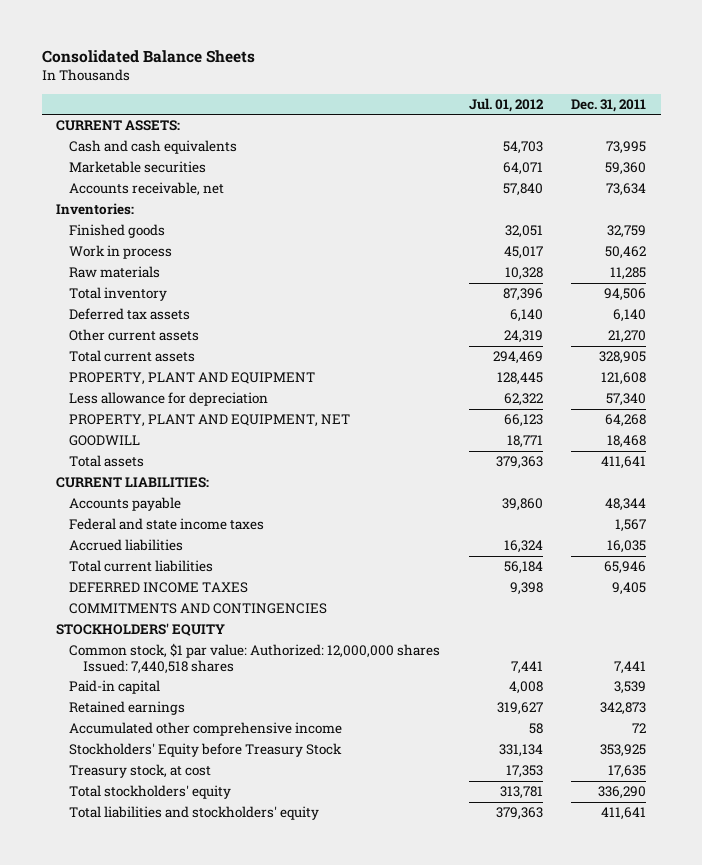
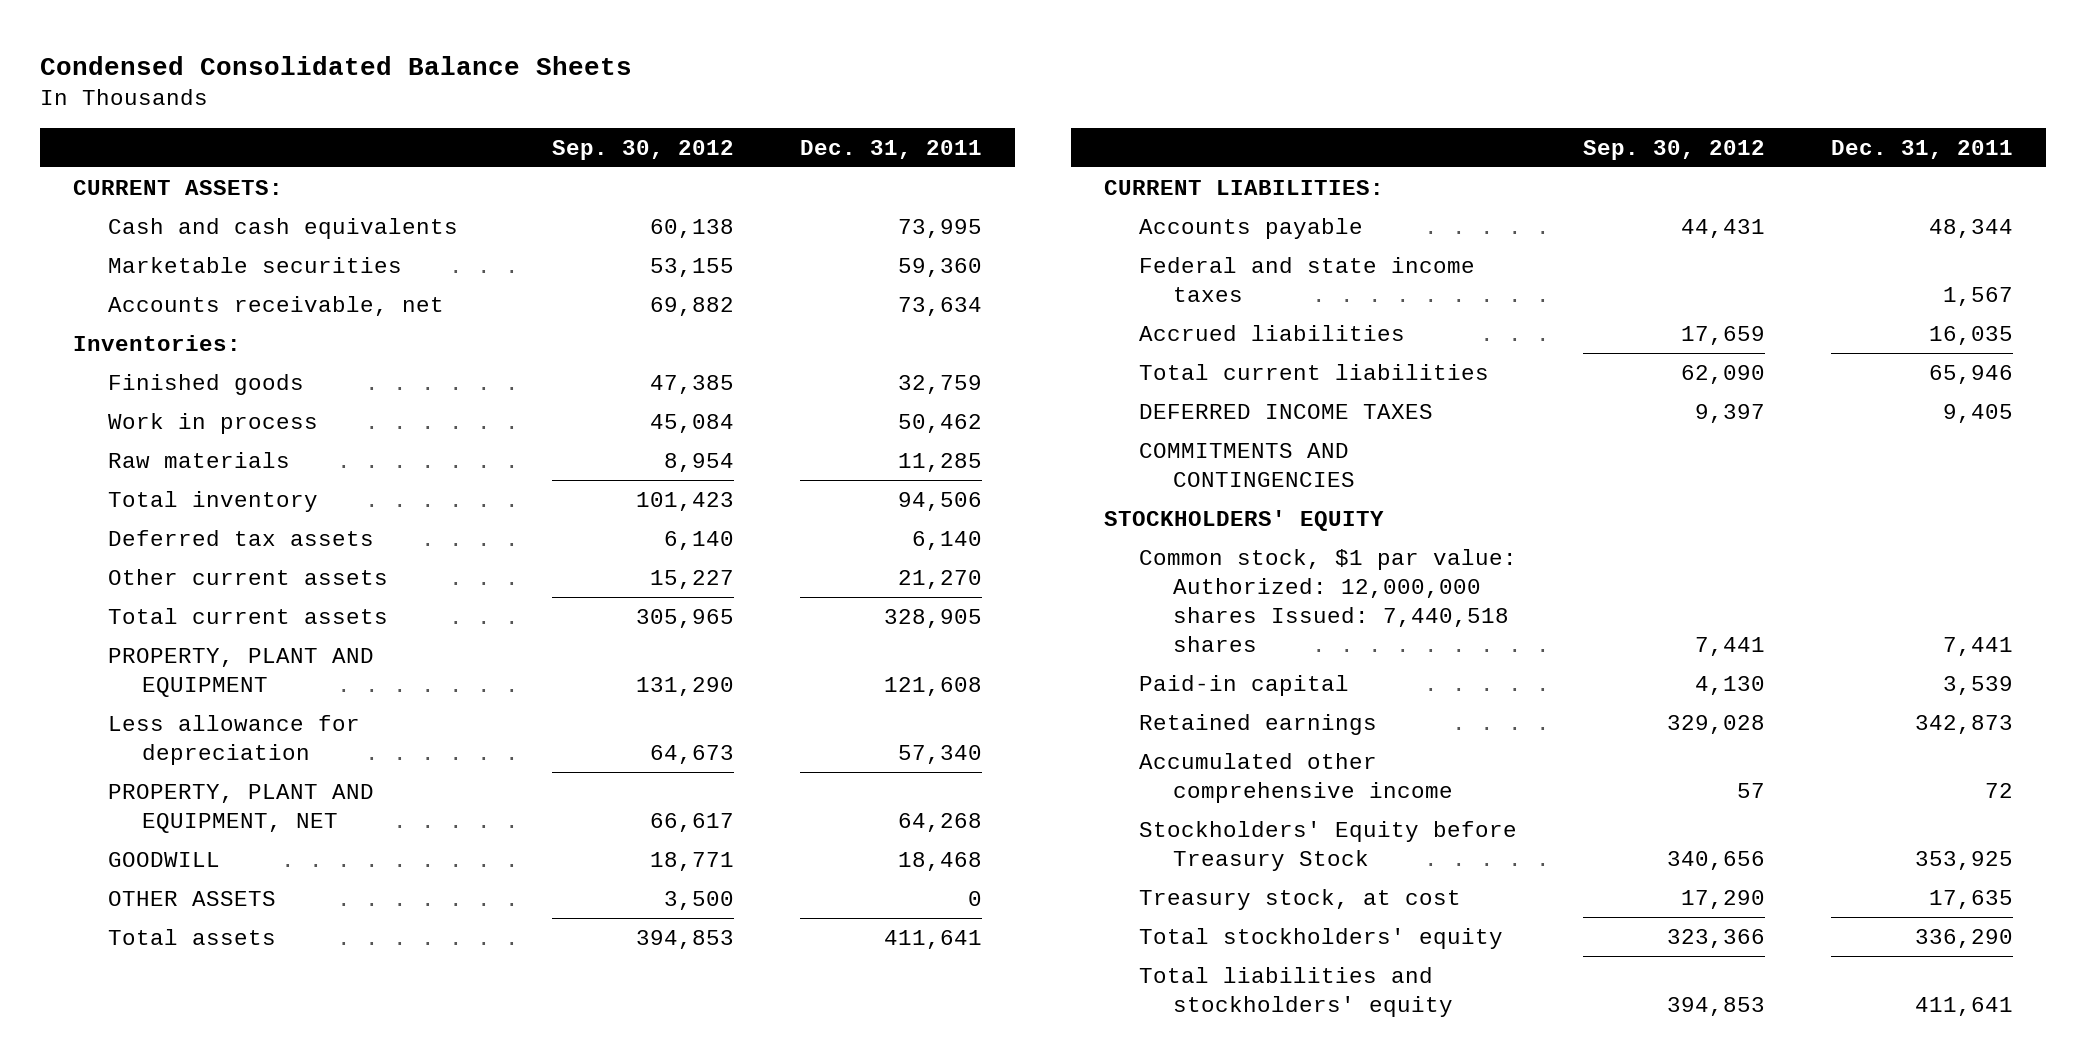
- Consolidated Balance Sheets
+ Condensed Consolidated Balance Sheets
- | Jul. 01, 2012 | Dec. 31, 2011
+ | Sep. 30, 2012 | Dec. 31, 2011
+ OTHER ASSETS | 3,500 | 0

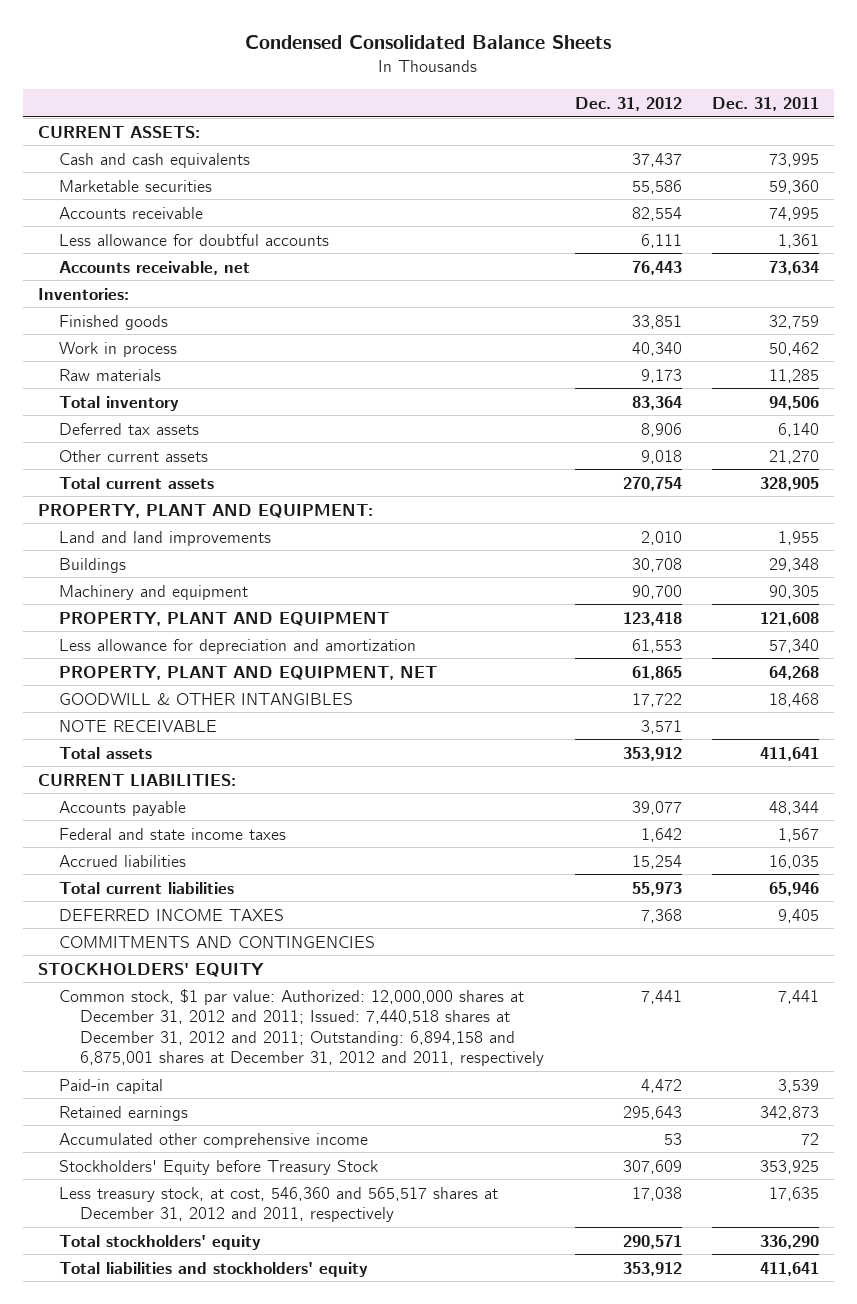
- | Sep. 30, 2012 | Dec. 31, 2011
+ | Dec. 31, 2012 | Dec. 31, 2011
+ Accounts receivable | 82,554 | 74,995
+ Less allowance for doubtful accounts | 6,111 | 1,361
+ PROPERTY, PLANT AND EQUIPMENT:
+ Land and land improvements | 2,010 | 1,955
+ Buildings | 30,708 | 29,348
+ Machinery and equipment | 90,700 | 90,305
- Less allowance for depreciation | 64,673 | 57,340
+ Less allowance for depreciation and amortization | 61,553 | 57,340
- GOODWILL | 18,771 | 18,468
- OTHER ASSETS | 3,500 | 0
+ GOODWILL & OTHER INTANGIBLES | 17,722 | 18,468
+ NOTE RECEIVABLE | 3,571 |
- Common stock, $1 par value: Authorized: 12,000,000 shares Issued: 7,440,518 shares | 7,441 | 7,441
+ Common stock, $1 par value: Authorized: 12,000,000 shares at December 31, 2012 and 2011; Issued: 7,440,518 shares at December 31, 2012 and 2011; Outstanding: 6,894,158 and 6,875,001 shares at December 31, 2012 and 2011, respectively | 7,441 | 7,441
- Treasury stock, at cost | 17,290 | 17,635
+ Less treasury stock, at cost, 546,360 and 565,517 shares at December 31, 2012 and 2011, respectively | 17,038 | 17,635

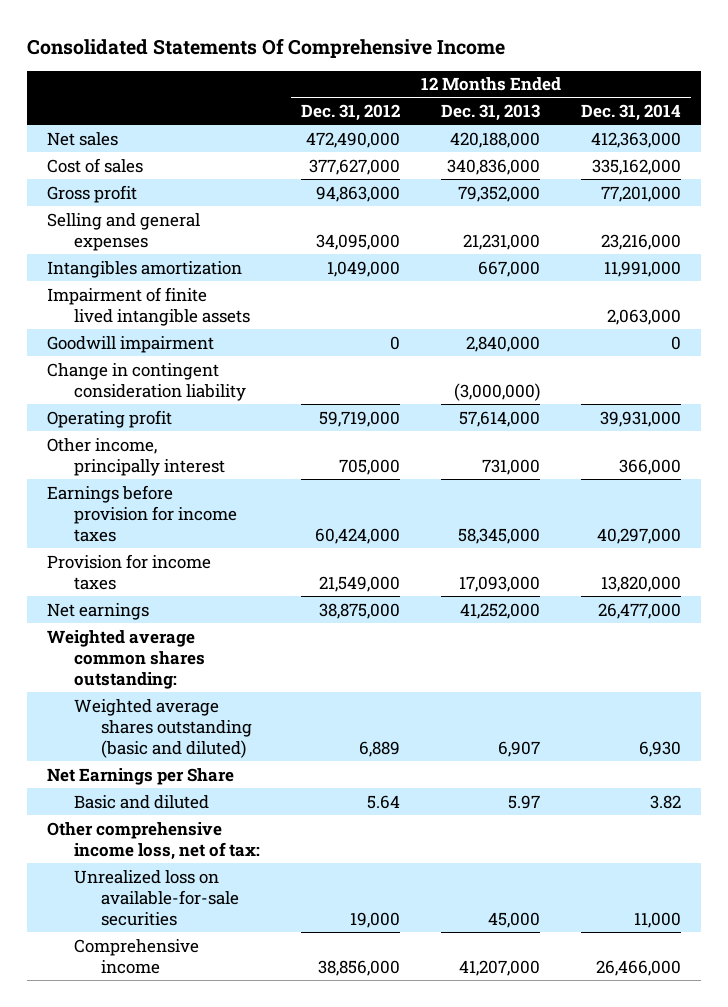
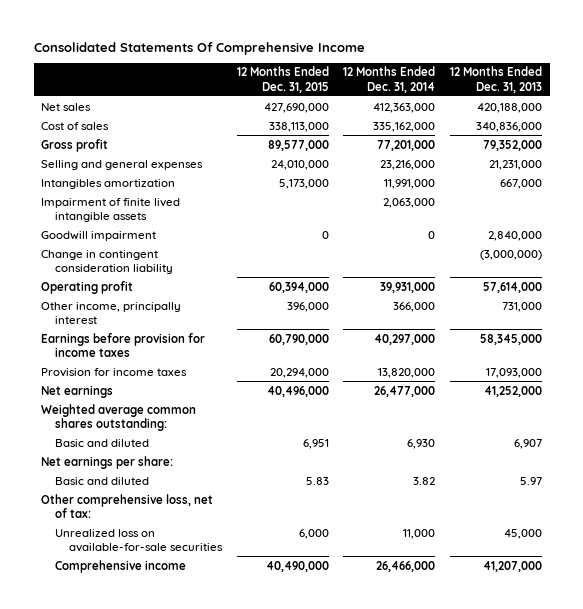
- | 12 Months Ended Dec. 31, 2012 | 12 Months Ended Dec. 31, 2013 | 12 Months Ended Dec. 31, 2014
+ | 12 Months Ended Dec. 31, 2015 | 12 Months Ended Dec. 31, 2014 | 12 Months Ended Dec. 31, 2013
- Weighted average shares outstanding (basic and diluted) | 6,889 | 6,907 | 6,930
- Net Earnings per Share
+ Basic and diluted | 6,951 | 6,930 | 6,907
+ Net earnings per share:
- Other comprehensive income loss, net of tax:
+ Other comprehensive loss, net of tax:

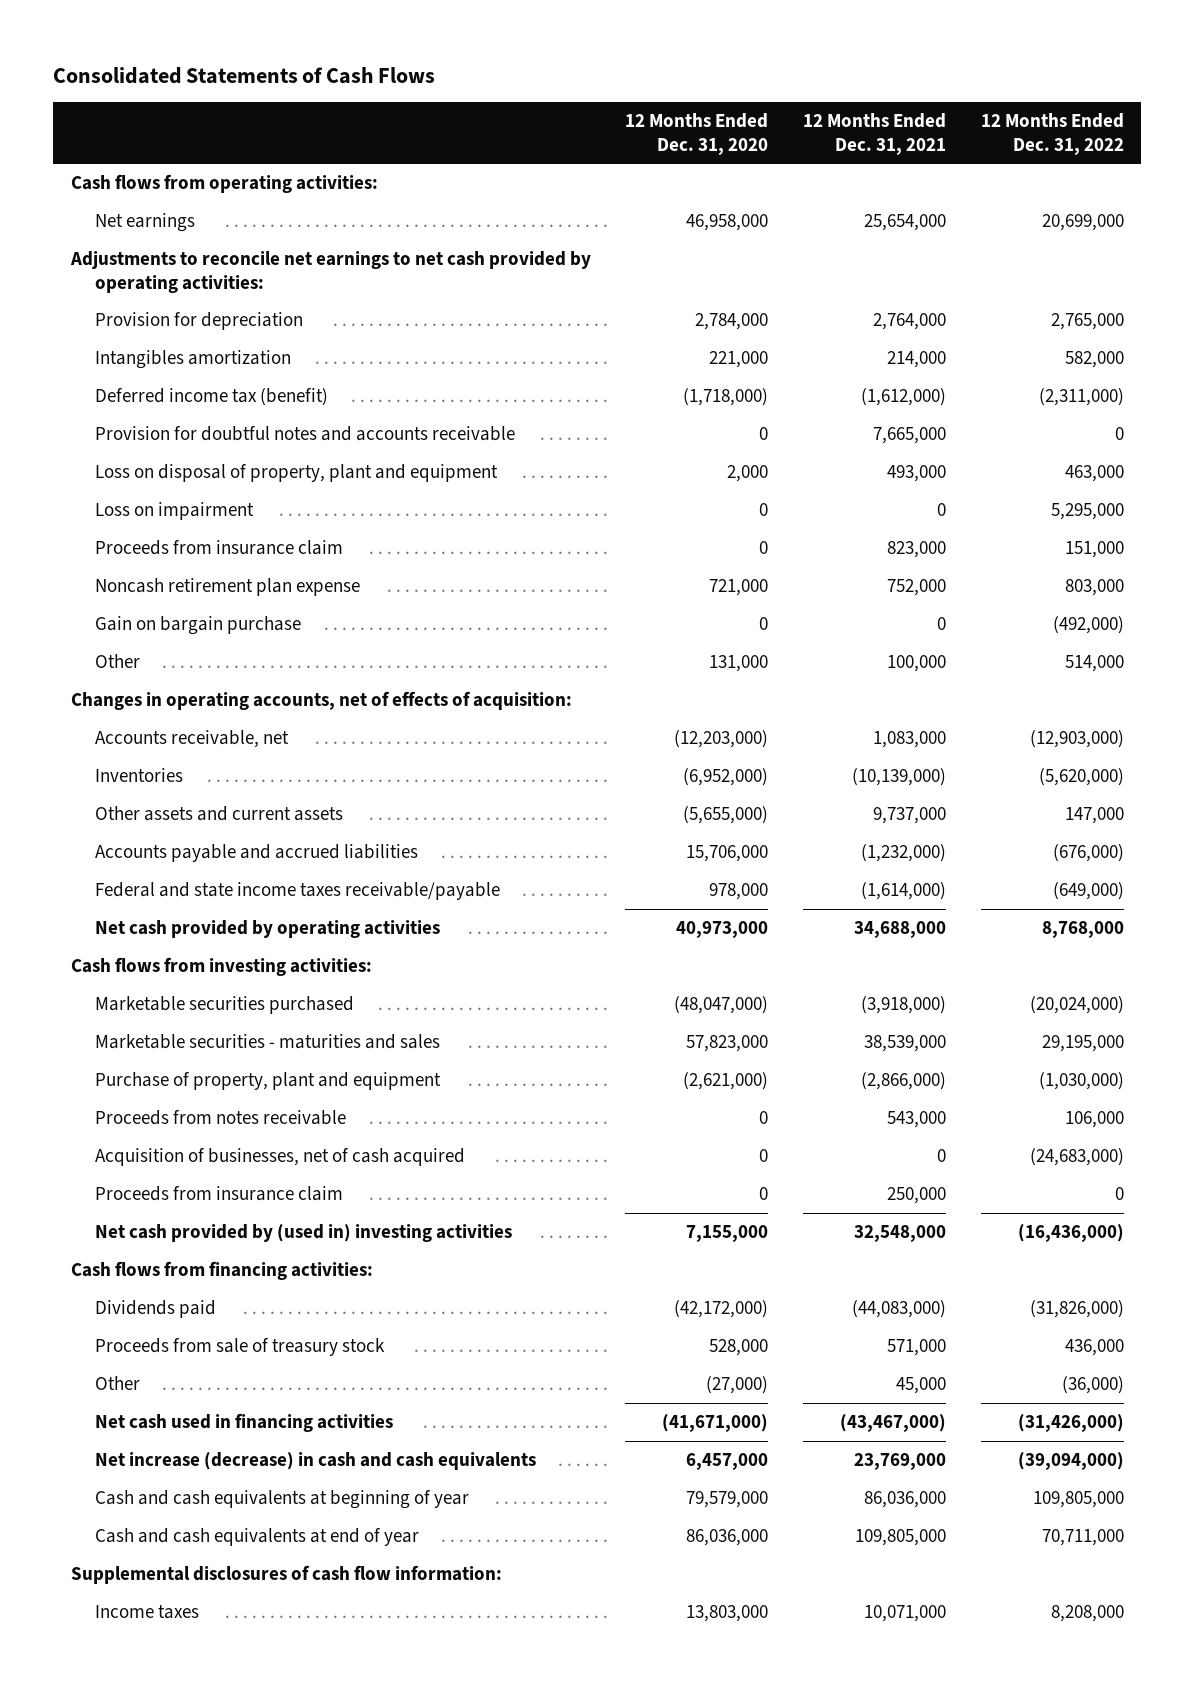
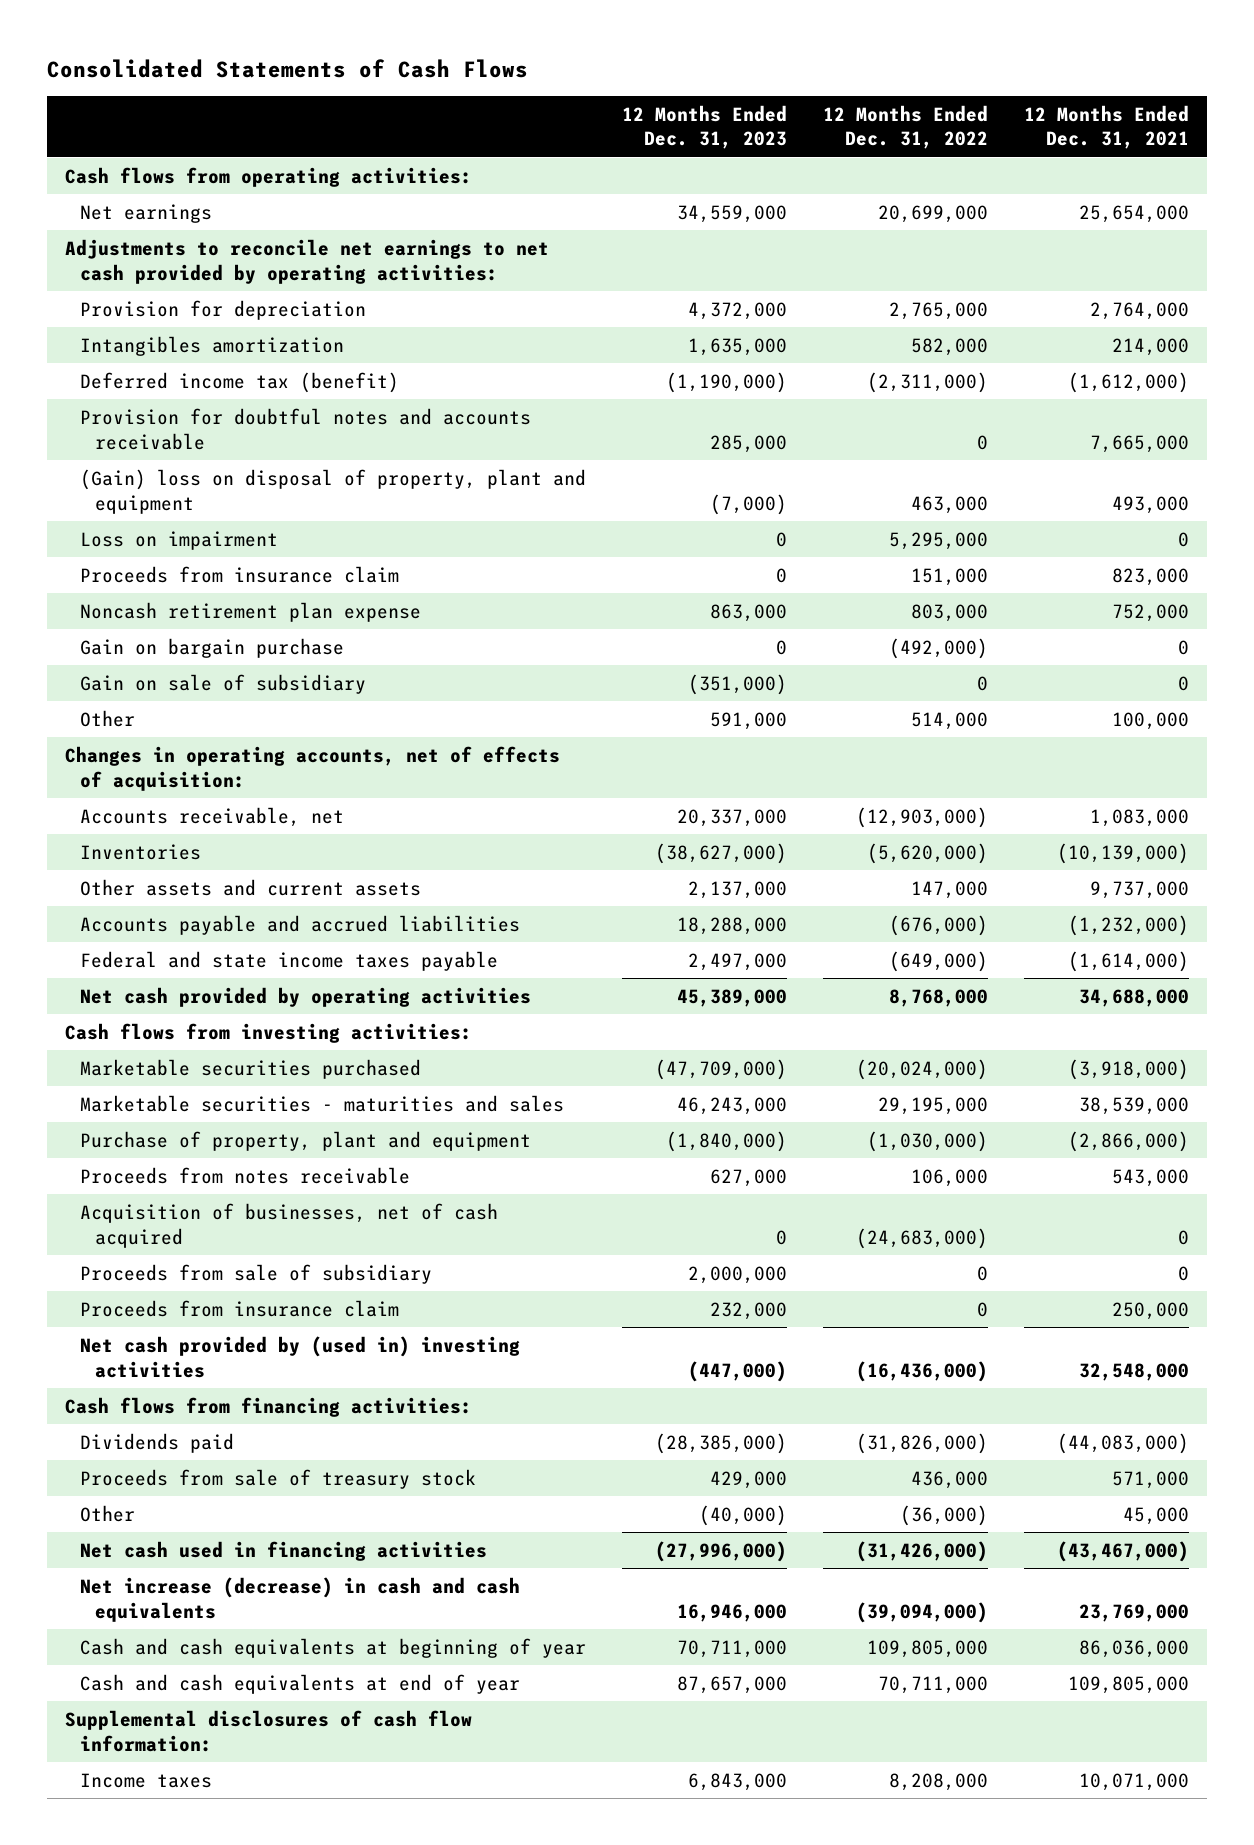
- | 12 Months Ended Dec. 31, 2020 | 12 Months Ended Dec. 31, 2021 | 12 Months Ended Dec. 31, 2022
+ | 12 Months Ended Dec. 31, 2023 | 12 Months Ended Dec. 31, 2022 | 12 Months Ended Dec. 31, 2021
- Loss on disposal of property, plant and equipment | 2,000 | 493,000 | 463,000
+ (Gain) loss on disposal of property, plant and equipment | (7,000) | 463,000 | 493,000
+ Gain on sale of subsidiary | (351,000) | 0 | 0
- Federal and state income taxes receivable/payable | 978,000 | (1,614,000) | (649,000)
+ Federal and state income taxes payable | 2,497,000 | (649,000) | (1,614,000)
+ Proceeds from sale of subsidiary | 2,000,000 | 0 | 0

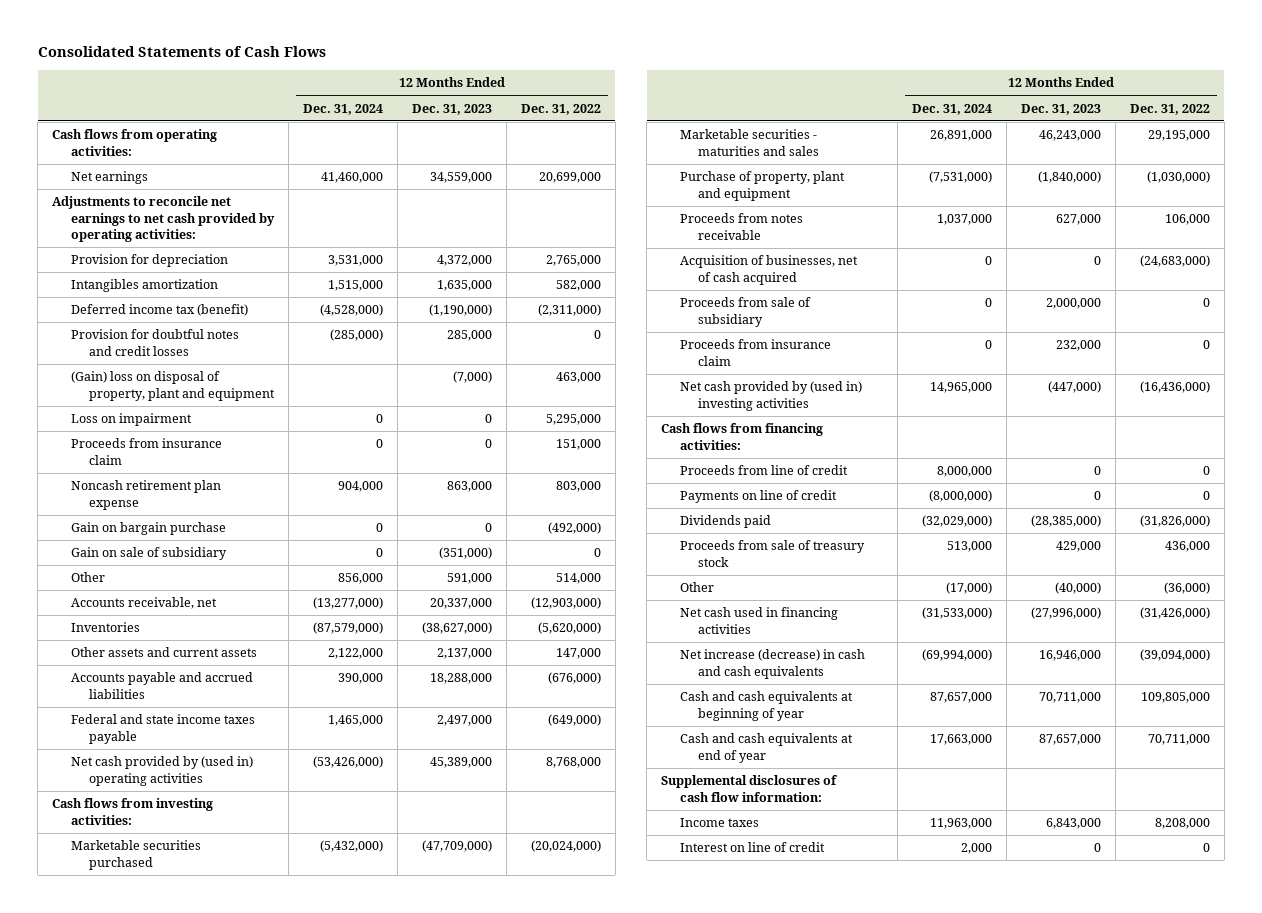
- | 12 Months Ended Dec. 31, 2023 | 12 Months Ended Dec. 31, 2022 | 12 Months Ended Dec. 31, 2021
+ | 12 Months Ended Dec. 31, 2024 | 12 Months Ended Dec. 31, 2023 | 12 Months Ended Dec. 31, 2022
- Provision for doubtful notes and accounts receivable | 285,000 | 0 | 7,665,000
+ Provision for doubtful notes and credit losses | (285,000) | 285,000 | 0
- Changes in operating accounts, net of effects of acquisition:
- Net cash provided by operating activities | 45,389,000 | 8,768,000 | 34,688,000
+ Net cash provided by (used in) operating activities | (53,426,000) | 45,389,000 | 8,768,000
+ Proceeds from line of credit | 8,000,000 | 0 | 0
+ Payments on line of credit | (8,000,000) | 0 | 0
+ Interest on line of credit | 2,000 | 0 | 0

